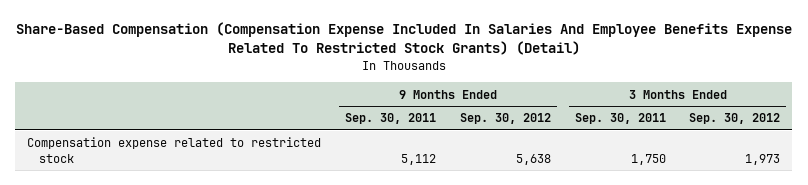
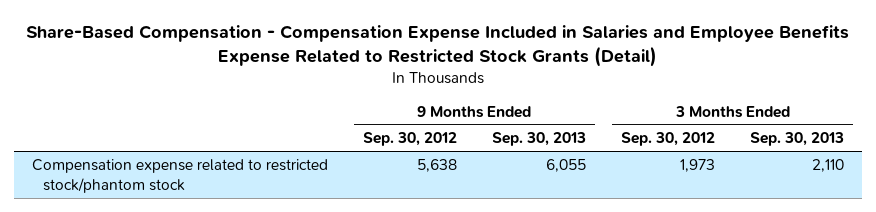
- Share-Based Compensation (Compensation Expense Included In Salaries And Employee Benefits Expense Related To Restricted Stock Grants) (Detail)
+ Share-Based Compensation - Compensation Expense Included in Salaries and Employee Benefits Expense Related to Restricted Stock Grants (Detail)
- | 9 Months Ended Sep. 30, 2011 | 9 Months Ended Sep. 30, 2012 | 3 Months Ended Sep. 30, 2011 | 3 Months Ended Sep. 30, 2012
+ | 9 Months Ended Sep. 30, 2012 | 9 Months Ended Sep. 30, 2013 | 3 Months Ended Sep. 30, 2012 | 3 Months Ended Sep. 30, 2013
- Compensation expense related to restricted stock | 5,112 | 5,638 | 1,750 | 1,973
+ Compensation expense related to restricted stock/phantom stock | 5,638 | 6,055 | 1,973 | 2,110

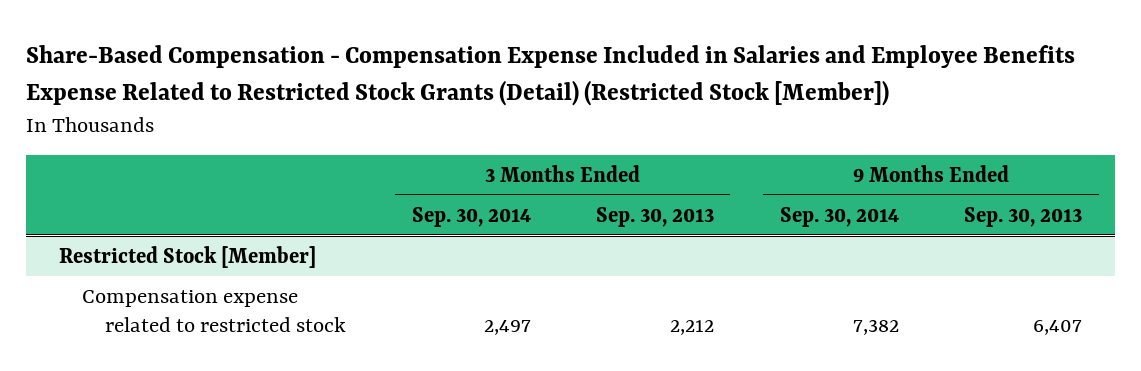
- Share-Based Compensation - Compensation Expense Included in Salaries and Employee Benefits Expense Related to Restricted Stock Grants (Detail)
+ Share-Based Compensation - Compensation Expense Included in Salaries and Employee Benefits Expense Related to Restricted Stock Grants (Detail) (Restricted Stock [Member])
- | 9 Months Ended Sep. 30, 2012 | 9 Months Ended Sep. 30, 2013 | 3 Months Ended Sep. 30, 2012 | 3 Months Ended Sep. 30, 2013
+ | 3 Months Ended Sep. 30, 2014 | 3 Months Ended Sep. 30, 2013 | 9 Months Ended Sep. 30, 2014 | 9 Months Ended Sep. 30, 2013
- Compensation expense related to restricted stock/phantom stock | 5,638 | 6,055 | 1,973 | 2,110
+ Restricted Stock [Member]
+ Compensation expense related to restricted stock | 2,497 | 2,212 | 7,382 | 6,407

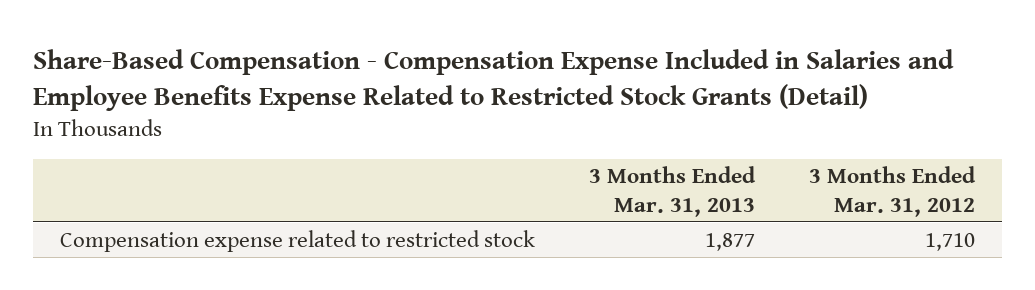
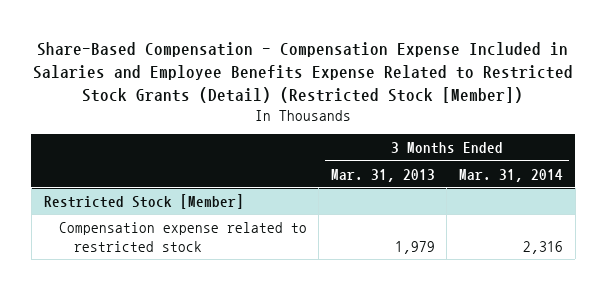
- Share-Based Compensation - Compensation Expense Included in Salaries and Employee Benefits Expense Related to Restricted Stock Grants (Detail)
+ Share-Based Compensation - Compensation Expense Included in Salaries and Employee Benefits Expense Related to Restricted Stock Grants (Detail) (Restricted Stock [Member])
- | 3 Months Ended Mar. 31, 2013 | 3 Months Ended Mar. 31, 2012
+ | 3 Months Ended Mar. 31, 2013 | 3 Months Ended Mar. 31, 2014
- Compensation expense related to restricted stock | 1,877 | 1,710
+ Restricted Stock [Member]
+ Compensation expense related to restricted stock | 1,979 | 2,316

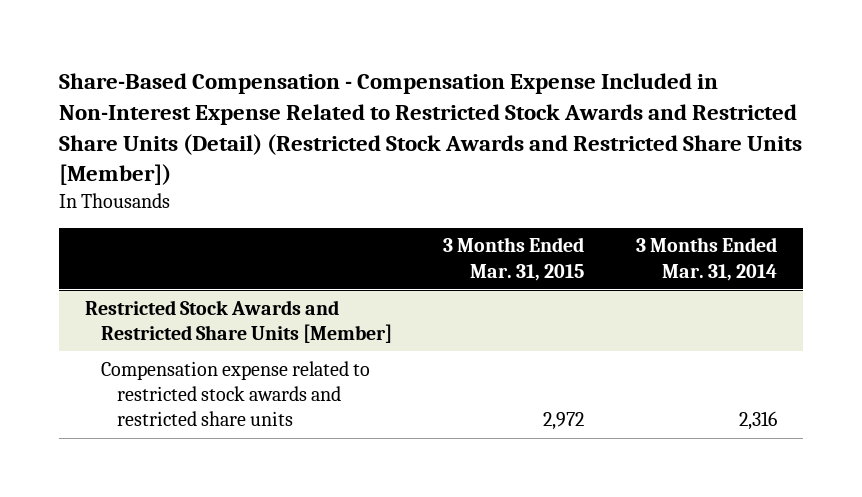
- Share-Based Compensation - Compensation Expense Included in Salaries and Employee Benefits Expense Related to Restricted Stock Grants (Detail) (Restricted Stock [Member])
+ Share-Based Compensation - Compensation Expense Included in Non-Interest Expense Related to Restricted Stock Awards and Restricted Share Units (Detail) (Restricted Stock Awards and Restricted Share Units [Member])
- | 3 Months Ended Mar. 31, 2013 | 3 Months Ended Mar. 31, 2014
+ | 3 Months Ended Mar. 31, 2015 | 3 Months Ended Mar. 31, 2014
- Restricted Stock [Member]
- Compensation expense related to restricted stock | 1,979 | 2,316
+ Restricted Stock Awards and Restricted Share Units [Member]
+ Compensation expense related to restricted stock awards and restricted share units | 2,972 | 2,316

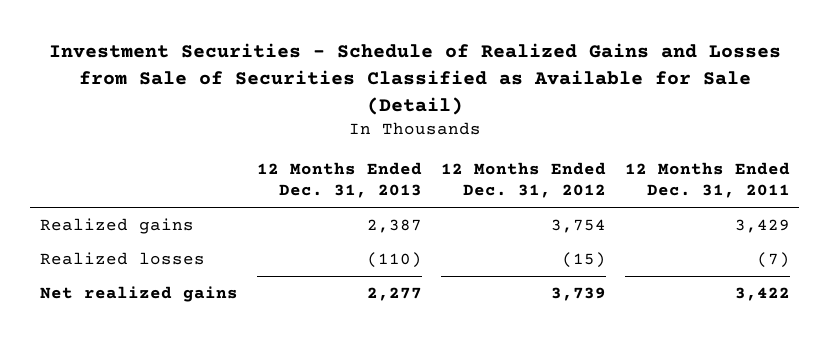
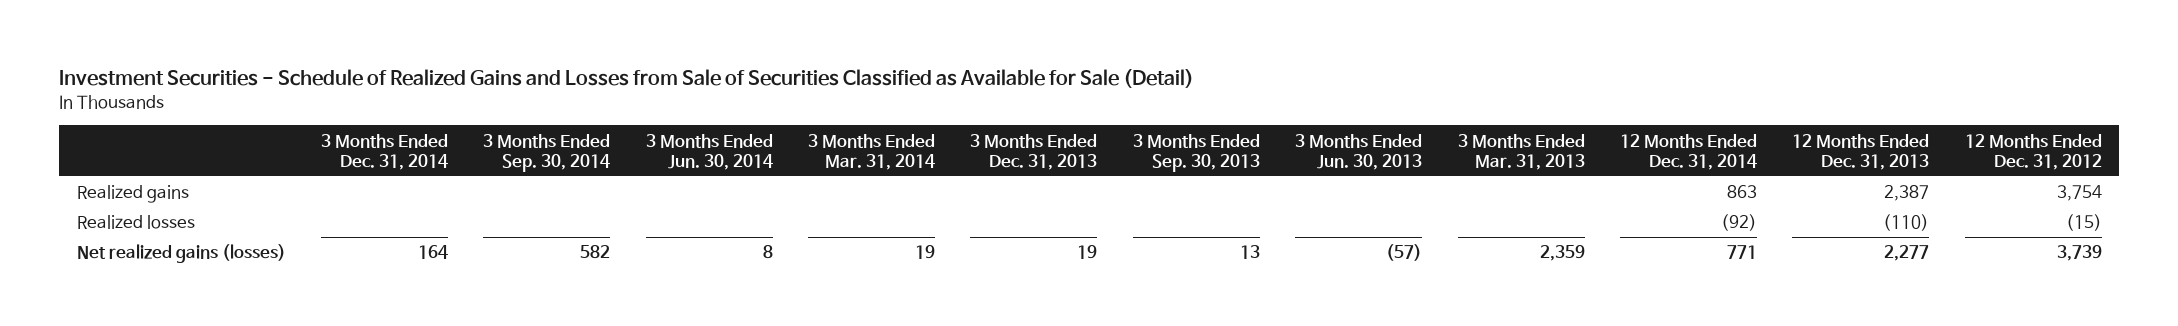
- | 12 Months Ended Dec. 31, 2013 | 12 Months Ended Dec. 31, 2012 | 12 Months Ended Dec. 31, 2011
+ | 3 Months Ended Dec. 31, 2014 | 3 Months Ended Sep. 30, 2014 | 3 Months Ended Jun. 30, 2014 | 3 Months Ended Mar. 31, 2014 | 3 Months Ended Dec. 31, 2013 | 3 Months Ended Sep. 30, 2013 | 3 Months Ended Jun. 30, 2013 | 3 Months Ended Mar. 31, 2013 | 12 Months Ended Dec. 31, 2014 | 12 Months Ended Dec. 31, 2013 | 12 Months Ended Dec. 31, 2012
- Net realized gains | 2,277 | 3,739 | 3,422
+ Net realized gains (losses) | 164 | 582 | 8 | 19 | 19 | 13 | (57) | 2,359 | 771 | 2,277 | 3,739

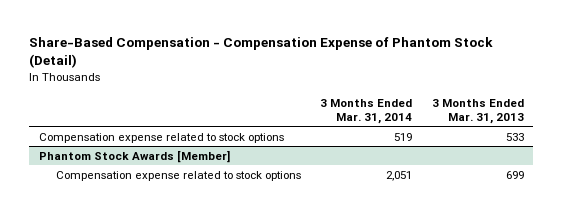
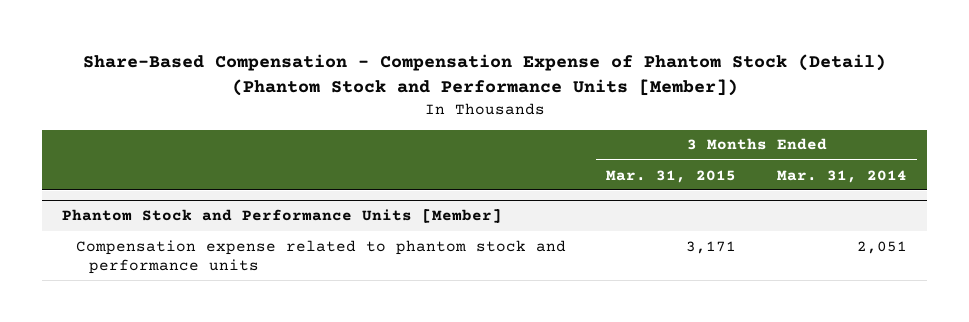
- Share-Based Compensation - Compensation Expense of Phantom Stock (Detail)
+ Share-Based Compensation - Compensation Expense of Phantom Stock (Detail) (Phantom Stock and Performance Units [Member])
- | 3 Months Ended Mar. 31, 2014 | 3 Months Ended Mar. 31, 2013
+ | 3 Months Ended Mar. 31, 2015 | 3 Months Ended Mar. 31, 2014
- Compensation expense related to stock options | 519 | 533
- Phantom Stock Awards [Member]
- Compensation expense related to stock options | 2,051 | 699
+ Phantom Stock and Performance Units [Member]
+ Compensation expense related to phantom stock and performance units | 3,171 | 2,051

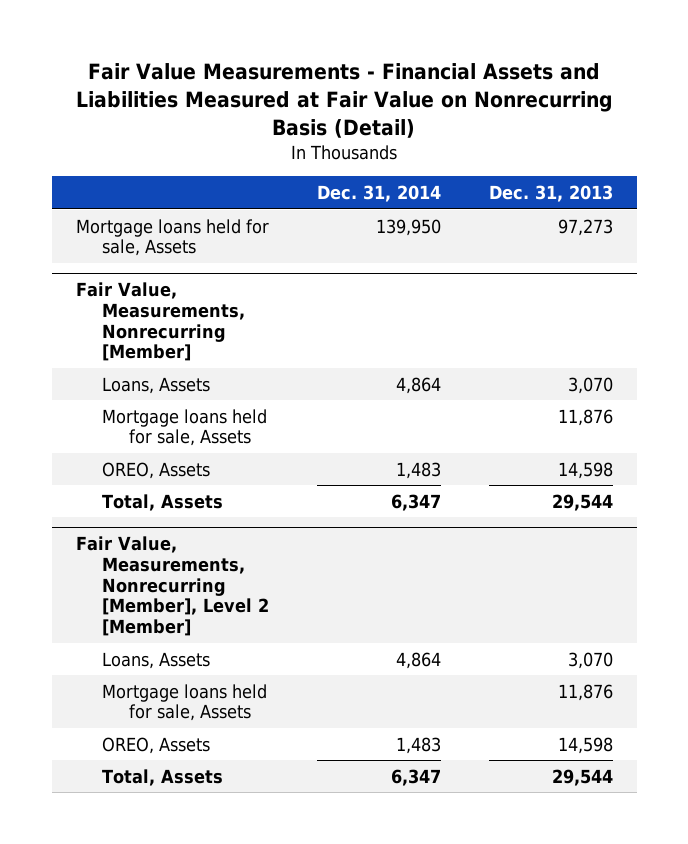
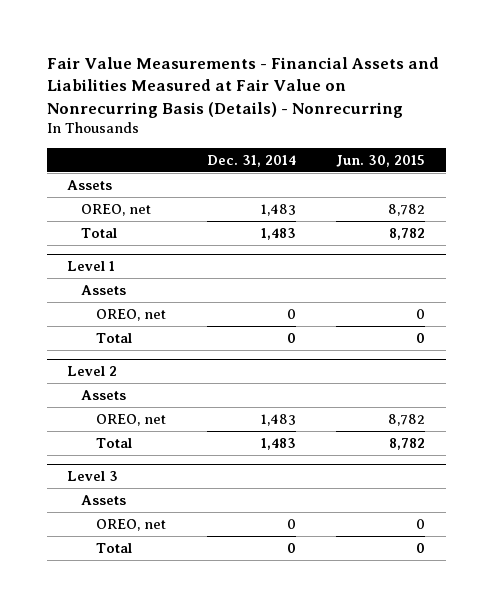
- Fair Value Measurements - Financial Assets and Liabilities Measured at Fair Value on Nonrecurring Basis (Detail)
+ Fair Value Measurements - Financial Assets and Liabilities Measured at Fair Value on Nonrecurring Basis (Details) - Nonrecurring
- | Dec. 31, 2014 | Dec. 31, 2013
+ | Dec. 31, 2014 | Jun. 30, 2015
- Mortgage loans held for sale, Assets | 139,950 | 97,273
- Fair Value, Measurements, Nonrecurring [Member]
- Loans, Assets | 4,864 | 3,070
- Mortgage loans held for sale, Assets | | 11,876
- OREO, Assets | 1,483 | 14,598
- Total, Assets | 6,347 | 29,544
- Fair Value, Measurements, Nonrecurring [Member], Level 2 [Member]
- Loans, Assets | 4,864 | 3,070
- Mortgage loans held for sale, Assets | | 11,876
- OREO, Assets | 1,483 | 14,598
- Total, Assets | 6,347 | 29,544
+ Assets
+ OREO, net | 1,483 | 8,782
+ Total | 1,483 | 8,782
+ Level 1
+ Assets
+ OREO, net | 0 | 0
+ Total | 0 | 0
+ Level 2
+ Assets
+ OREO, net | 1,483 | 8,782
+ Total | 1,483 | 8,782
+ Level 3
+ Assets
+ OREO, net | 0 | 0
+ Total | 0 | 0

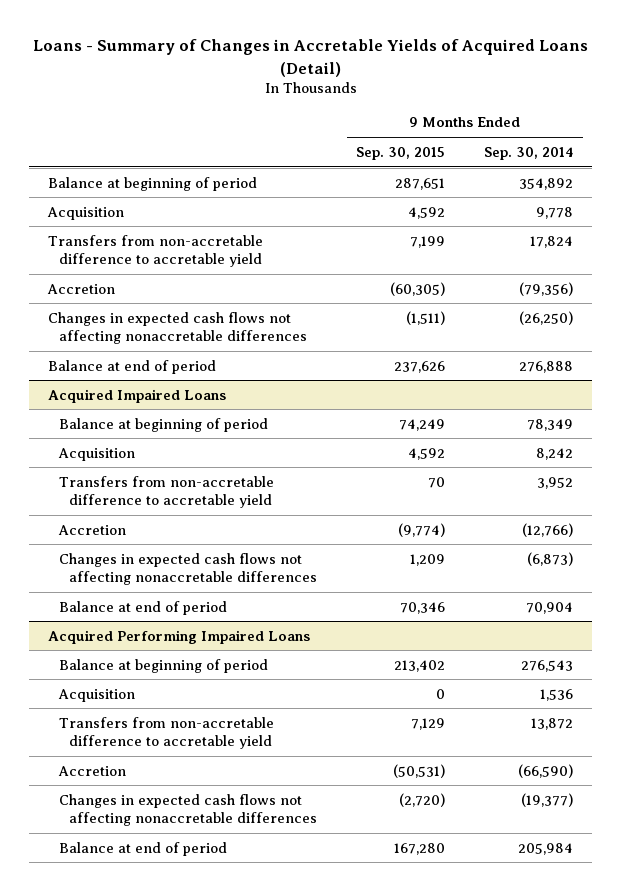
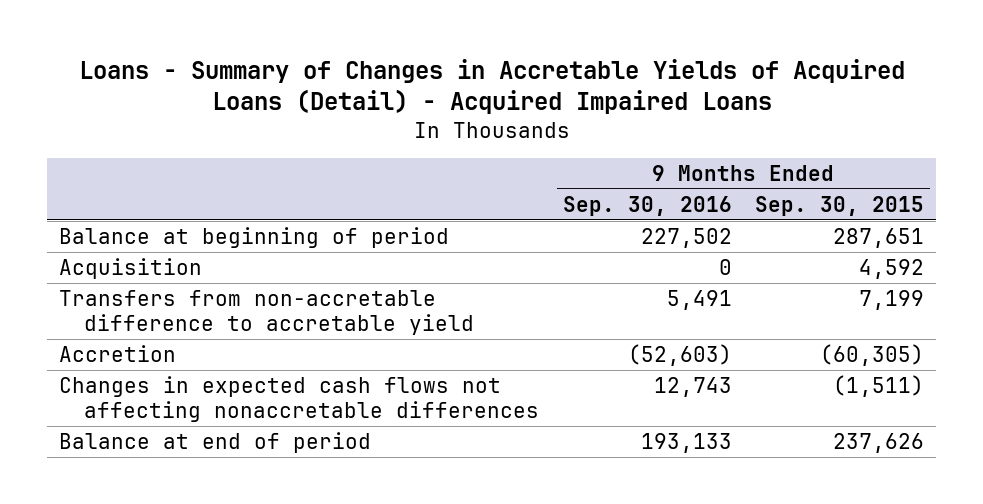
- Loans - Summary of Changes in Accretable Yields of Acquired Loans (Detail)
+ Loans - Summary of Changes in Accretable Yields of Acquired Loans (Detail) - Acquired Impaired Loans
- | 9 Months Ended Sep. 30, 2015 | 9 Months Ended Sep. 30, 2014
+ | 9 Months Ended Sep. 30, 2016 | 9 Months Ended Sep. 30, 2015
- Acquired Impaired Loans
- Balance at beginning of period | 74,249 | 78,349
- Acquisition | 4,592 | 8,242
- Transfers from non-accretable difference to accretable yield | 70 | 3,952
- Accretion | (9,774) | (12,766)
- Changes in expected cash flows not affecting nonaccretable differences | 1,209 | (6,873)
- Balance at end of period | 70,346 | 70,904
- Acquired Performing Impaired Loans
- Balance at beginning of period | 213,402 | 276,543
- Acquisition | 0 | 1,536
- Transfers from non-accretable difference to accretable yield | 7,129 | 13,872
- Accretion | (50,531) | (66,590)
- Changes in expected cash flows not affecting nonaccretable differences | (2,720) | (19,377)
- Balance at end of period | 167,280 | 205,984

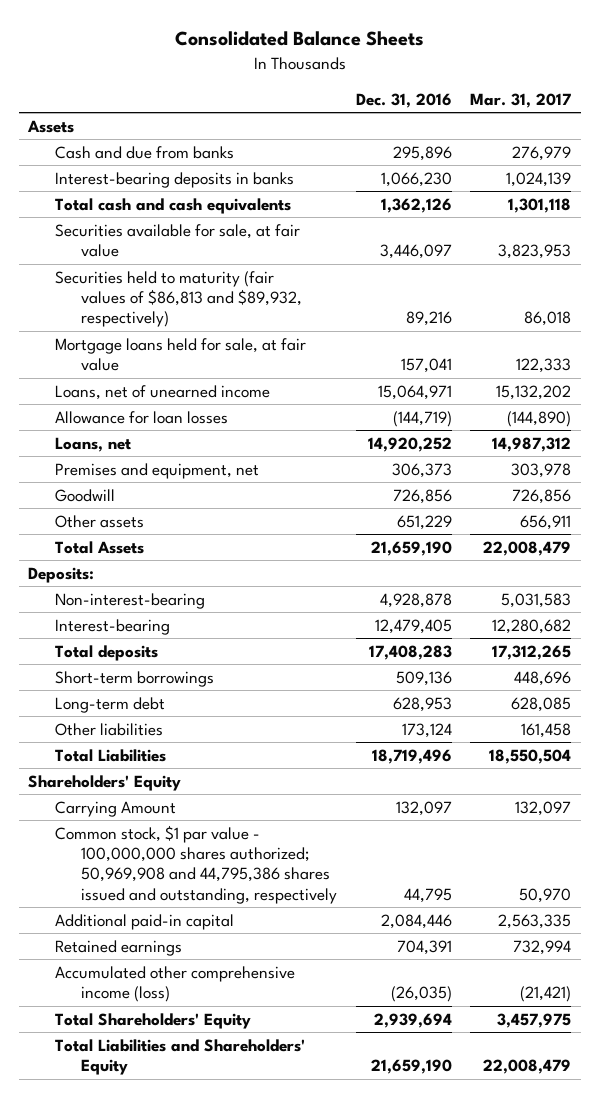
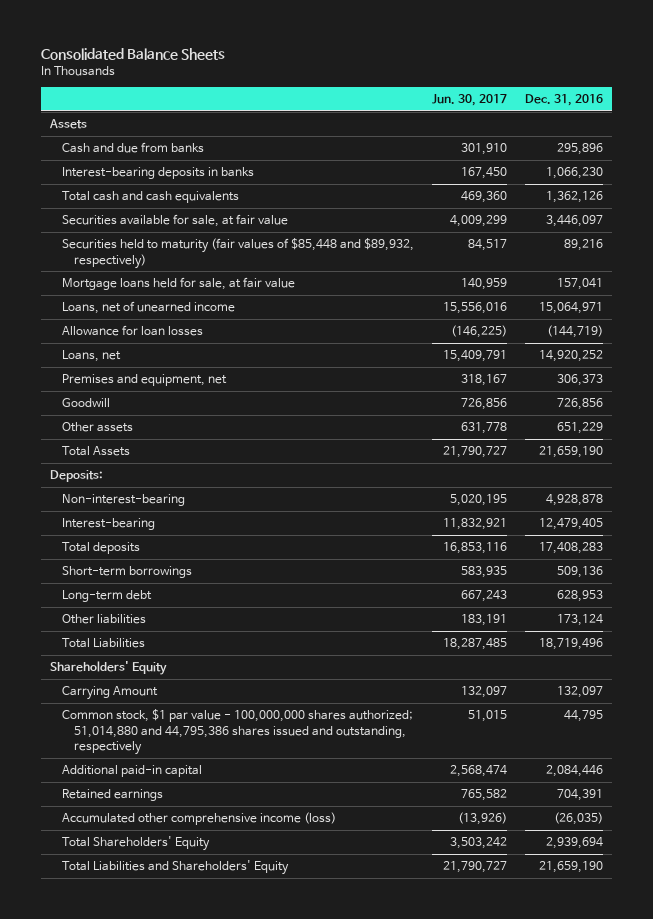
- | Dec. 31, 2016 | Mar. 31, 2017
+ | Jun. 30, 2017 | Dec. 31, 2016
- Securities held to maturity (fair values of $86,813 and $89,932, respectively) | 89,216 | 86,018
+ Securities held to maturity (fair values of $85,448 and $89,932, respectively) | 84,517 | 89,216
- Common stock, $1 par value - 100,000,000 shares authorized; 50,969,908 and 44,795,386 shares issued and outstanding, respectively | 44,795 | 50,970
+ Common stock, $1 par value - 100,000,000 shares authorized; 51,014,880 and 44,795,386 shares issued and outstanding, respectively | 51,015 | 44,795

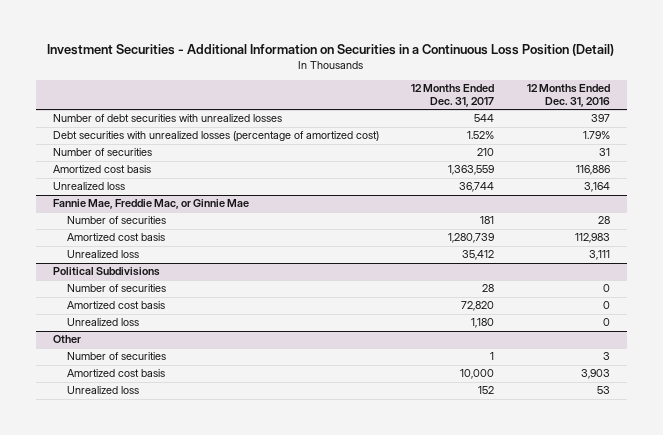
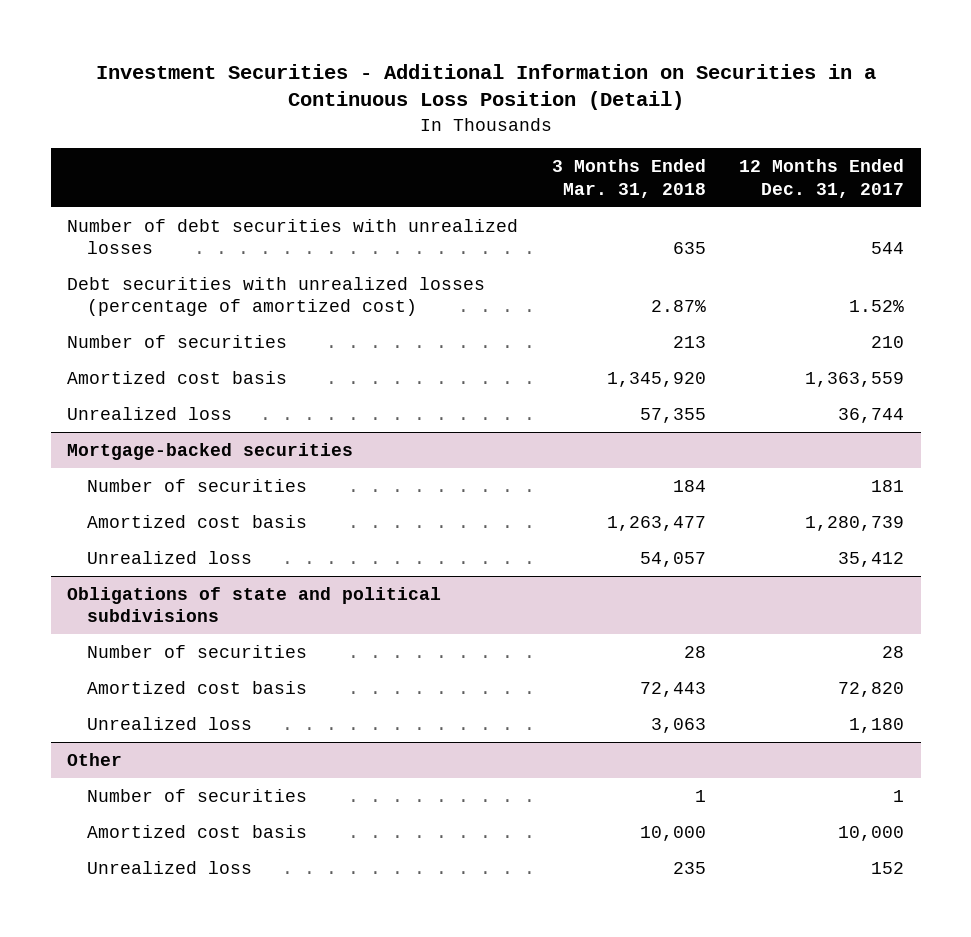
- | 12 Months Ended Dec. 31, 2017 | 12 Months Ended Dec. 31, 2016
+ | 3 Months Ended Mar. 31, 2018 | 12 Months Ended Dec. 31, 2017
- Fannie Mae, Freddie Mac, or Ginnie Mae
+ Mortgage-backed securities
- Political Subdivisions
+ Obligations of state and political subdivisions

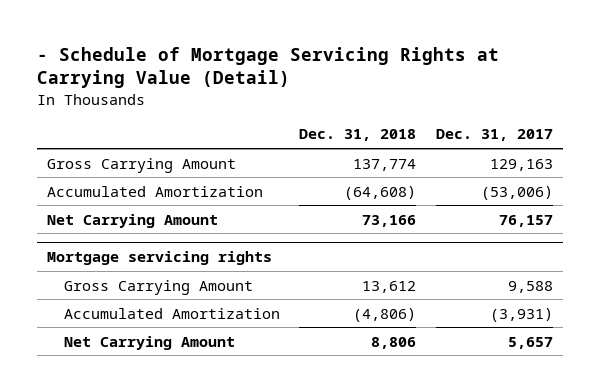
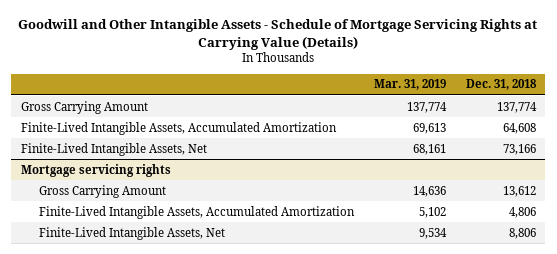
- - Schedule of Mortgage Servicing Rights at Carrying Value (Detail)
+ Goodwill and Other Intangible Assets - Schedule of Mortgage Servicing Rights at Carrying Value (Details)
- | Dec. 31, 2018 | Dec. 31, 2017
+ | Mar. 31, 2019 | Dec. 31, 2018
- Accumulated Amortization | (64,608) | (53,006)
- Net Carrying Amount | 73,166 | 76,157
+ Finite-Lived Intangible Assets, Accumulated Amortization | 69,613 | 64,608
+ Finite-Lived Intangible Assets, Net | 68,161 | 73,166
@ Mortgage servicing rights
- Accumulated Amortization | (4,806) | (3,931)
- Net Carrying Amount | 8,806 | 5,657
+ Finite-Lived Intangible Assets, Accumulated Amortization | 5,102 | 4,806
+ Finite-Lived Intangible Assets, Net | 9,534 | 8,806

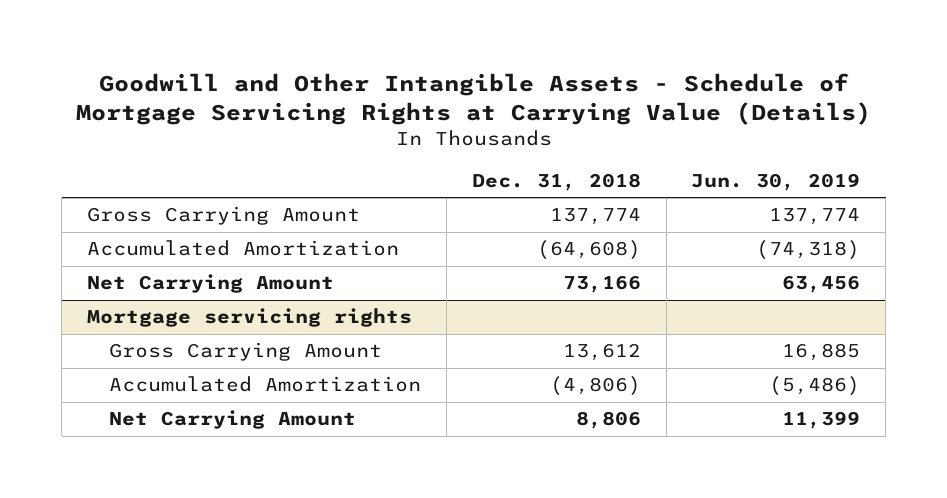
- | Mar. 31, 2019 | Dec. 31, 2018
+ | Dec. 31, 2018 | Jun. 30, 2019
- Finite-Lived Intangible Assets, Accumulated Amortization | 69,613 | 64,608
- Finite-Lived Intangible Assets, Net | 68,161 | 73,166
+ Accumulated Amortization | (64,608) | (74,318)
+ Net Carrying Amount | 73,166 | 63,456
@ Mortgage servicing rights
- Finite-Lived Intangible Assets, Accumulated Amortization | 5,102 | 4,806
- Finite-Lived Intangible Assets, Net | 9,534 | 8,806
+ Accumulated Amortization | (4,806) | (5,486)
+ Net Carrying Amount | 8,806 | 11,399

